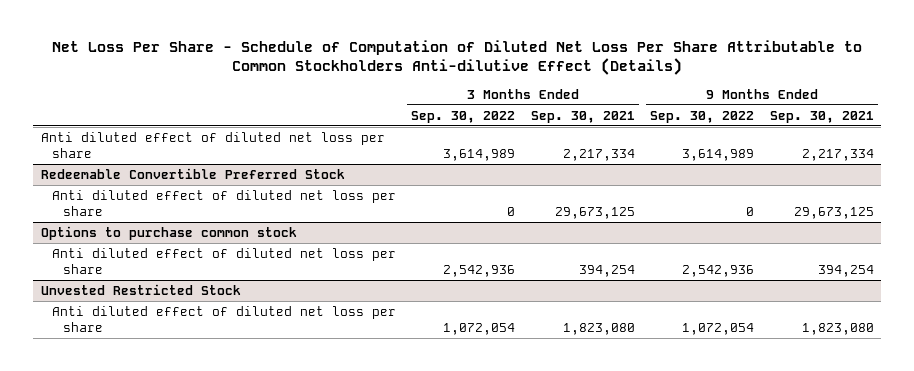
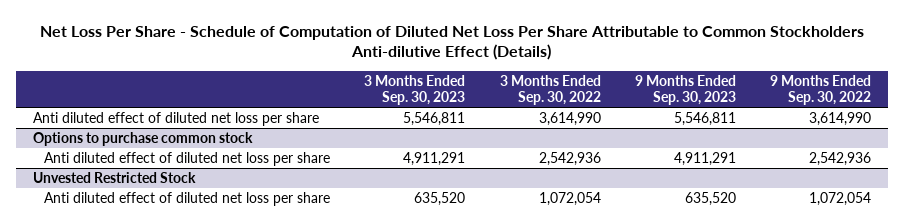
- | 3 Months Ended Sep. 30, 2022 | 3 Months Ended Sep. 30, 2021 | 9 Months Ended Sep. 30, 2022 | 9 Months Ended Sep. 30, 2021
+ | 3 Months Ended Sep. 30, 2023 | 3 Months Ended Sep. 30, 2022 | 9 Months Ended Sep. 30, 2023 | 9 Months Ended Sep. 30, 2022
- Anti diluted effect of diluted net loss per share | 3,614,989 | 2,217,334 | 3,614,989 | 2,217,334
- Redeemable Convertible Preferred Stock
- Anti diluted effect of diluted net loss per share | 0 | 29,673,125 | 0 | 29,673,125
+ Anti diluted effect of diluted net loss per share | 5,546,811 | 3,614,990 | 5,546,811 | 3,614,990

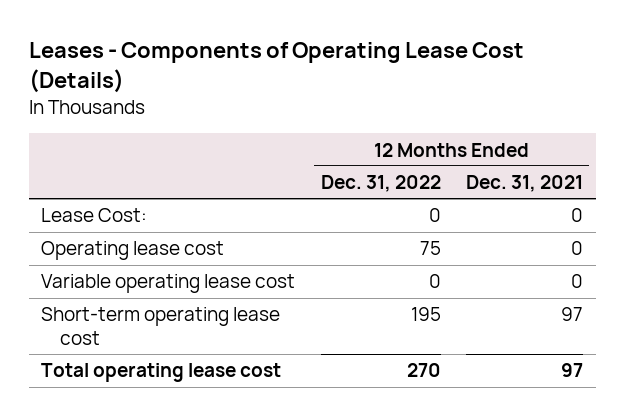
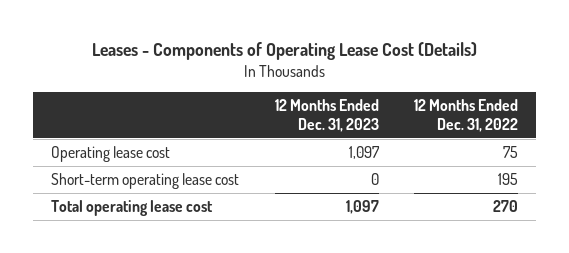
- | 12 Months Ended Dec. 31, 2022 | 12 Months Ended Dec. 31, 2021
+ | 12 Months Ended Dec. 31, 2023 | 12 Months Ended Dec. 31, 2022
- Lease Cost: | 0 | 0
- Variable operating lease cost | 0 | 0

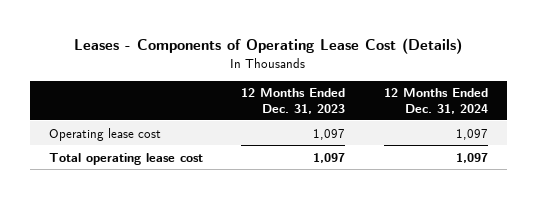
- | 12 Months Ended Dec. 31, 2023 | 12 Months Ended Dec. 31, 2022
+ | 12 Months Ended Dec. 31, 2023 | 12 Months Ended Dec. 31, 2024
- Short-term operating lease cost | 0 | 195

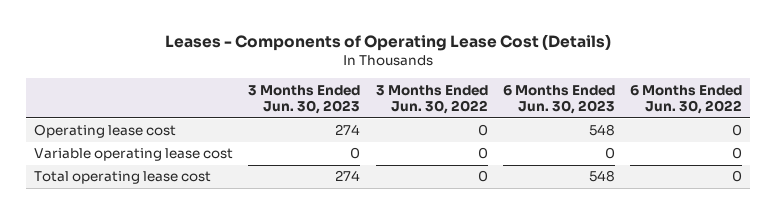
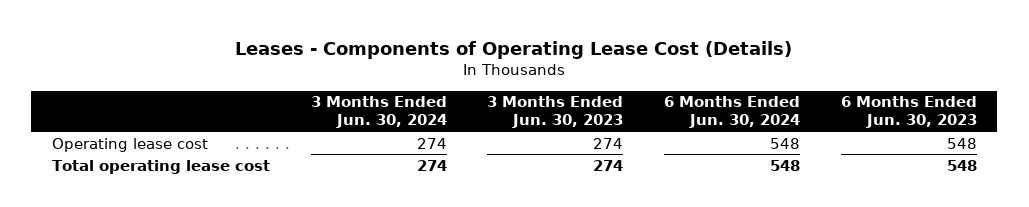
- | 3 Months Ended Jun. 30, 2023 | 3 Months Ended Jun. 30, 2022 | 6 Months Ended Jun. 30, 2023 | 6 Months Ended Jun. 30, 2022
+ | 3 Months Ended Jun. 30, 2024 | 3 Months Ended Jun. 30, 2023 | 6 Months Ended Jun. 30, 2024 | 6 Months Ended Jun. 30, 2023
- Variable operating lease cost | 0 | 0 | 0 | 0

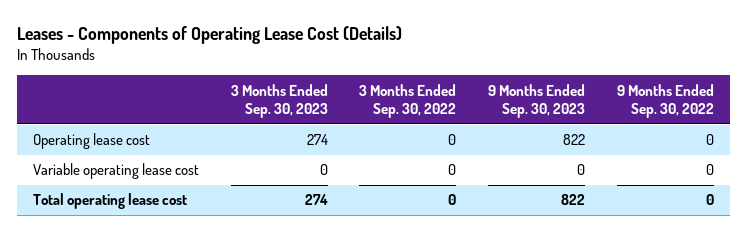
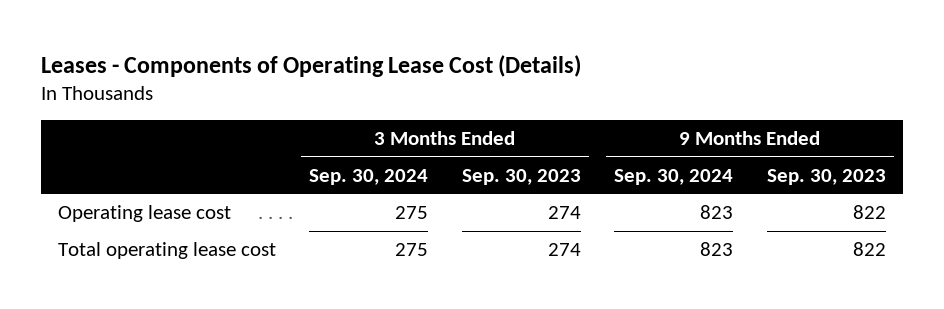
- | 3 Months Ended Sep. 30, 2023 | 3 Months Ended Sep. 30, 2022 | 9 Months Ended Sep. 30, 2023 | 9 Months Ended Sep. 30, 2022
+ | 3 Months Ended Sep. 30, 2024 | 3 Months Ended Sep. 30, 2023 | 9 Months Ended Sep. 30, 2024 | 9 Months Ended Sep. 30, 2023
- Variable operating lease cost | 0 | 0 | 0 | 0

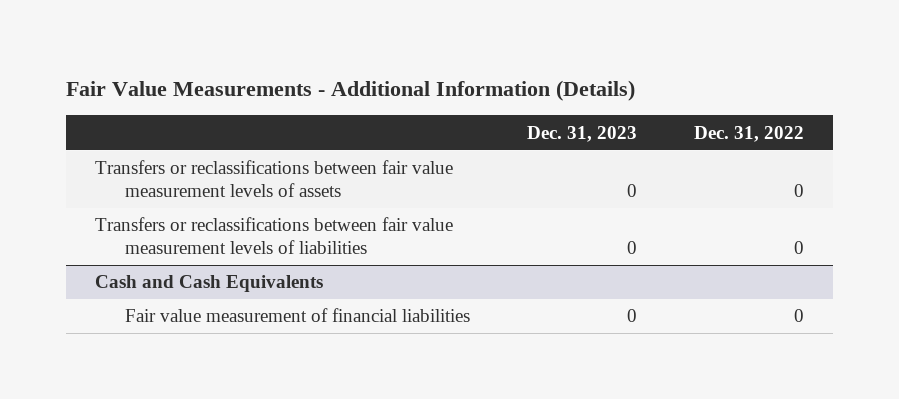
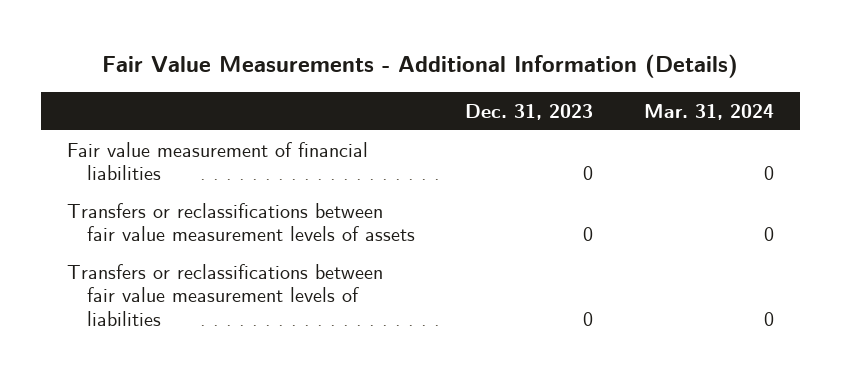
- | Dec. 31, 2023 | Dec. 31, 2022
+ | Dec. 31, 2023 | Mar. 31, 2024
+ Fair value measurement of financial liabilities | 0 | 0
- Cash and Cash Equivalents
- Fair value measurement of financial liabilities | 0 | 0

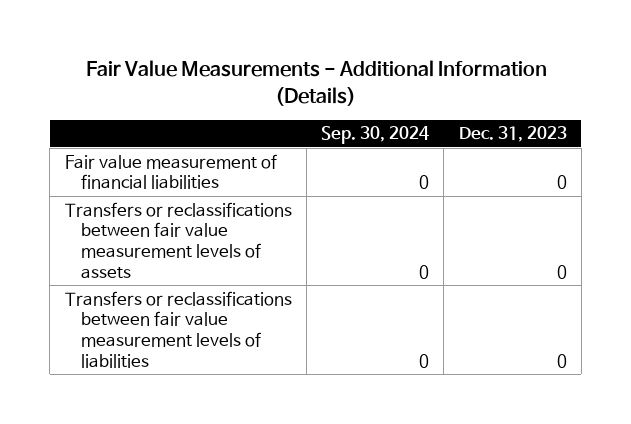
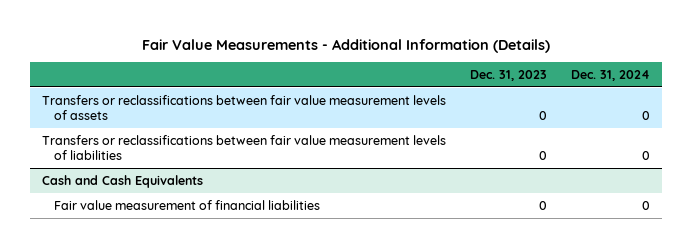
- | Sep. 30, 2024 | Dec. 31, 2023
+ | Dec. 31, 2023 | Dec. 31, 2024
- Fair value measurement of financial liabilities | 0 | 0
+ Cash and Cash Equivalents
+ Fair value measurement of financial liabilities | 0 | 0

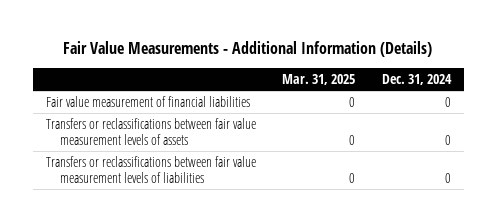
- | Dec. 31, 2023 | Dec. 31, 2024
+ | Mar. 31, 2025 | Dec. 31, 2024
+ Fair value measurement of financial liabilities | 0 | 0
- Cash and Cash Equivalents
- Fair value measurement of financial liabilities | 0 | 0

